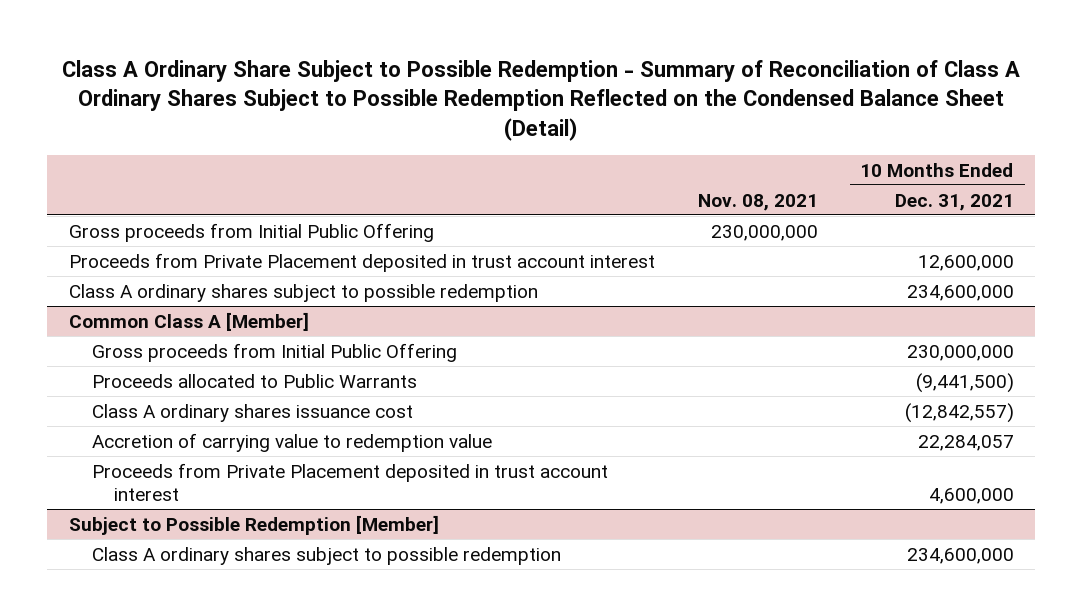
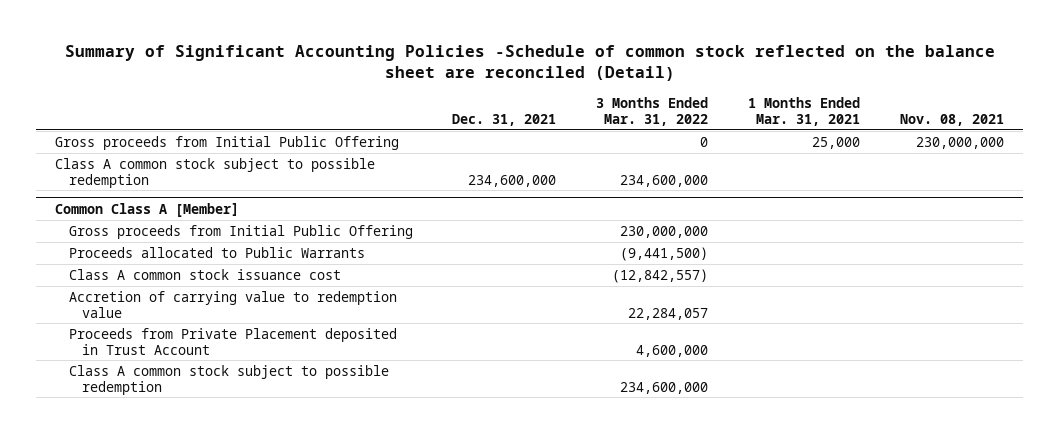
- Class A Ordinary Share Subject to Possible Redemption - Summary of Reconciliation of Class A Ordinary Shares Subject to Possible Redemption Reflected on the Condensed Balance Sheet (Detail)
+ Summary of Significant Accounting Policies -Schedule of common stock reflected on the balance sheet are reconciled (Detail)
- | Nov. 08, 2021 | 10 Months Ended Dec. 31, 2021
+ | Dec. 31, 2021 | 3 Months Ended Mar. 31, 2022 | 1 Months Ended Mar. 31, 2021 | Nov. 08, 2021
- Proceeds from Private Placement deposited in trust account interest | | 12,600,000
- Class A ordinary shares subject to possible redemption | | 234,600,000
+ Class A common stock subject to possible redemption | 234,600,000 | 234,600,000 | |
@ Common Class A [Member]
- Class A ordinary shares issuance cost | | (12,842,557)
+ Class A common stock issuance cost | | (12,842,557) | |
- Proceeds from Private Placement deposited in trust account interest | | 4,600,000
- Subject to Possible Redemption [Member]
- Class A ordinary shares subject to possible redemption | | 234,600,000
@ Common Class A [Member]
+ Proceeds from Private Placement deposited in Trust Account | | 4,600,000 | |
+ Class A common stock subject to possible redemption | | 234,600,000 | |

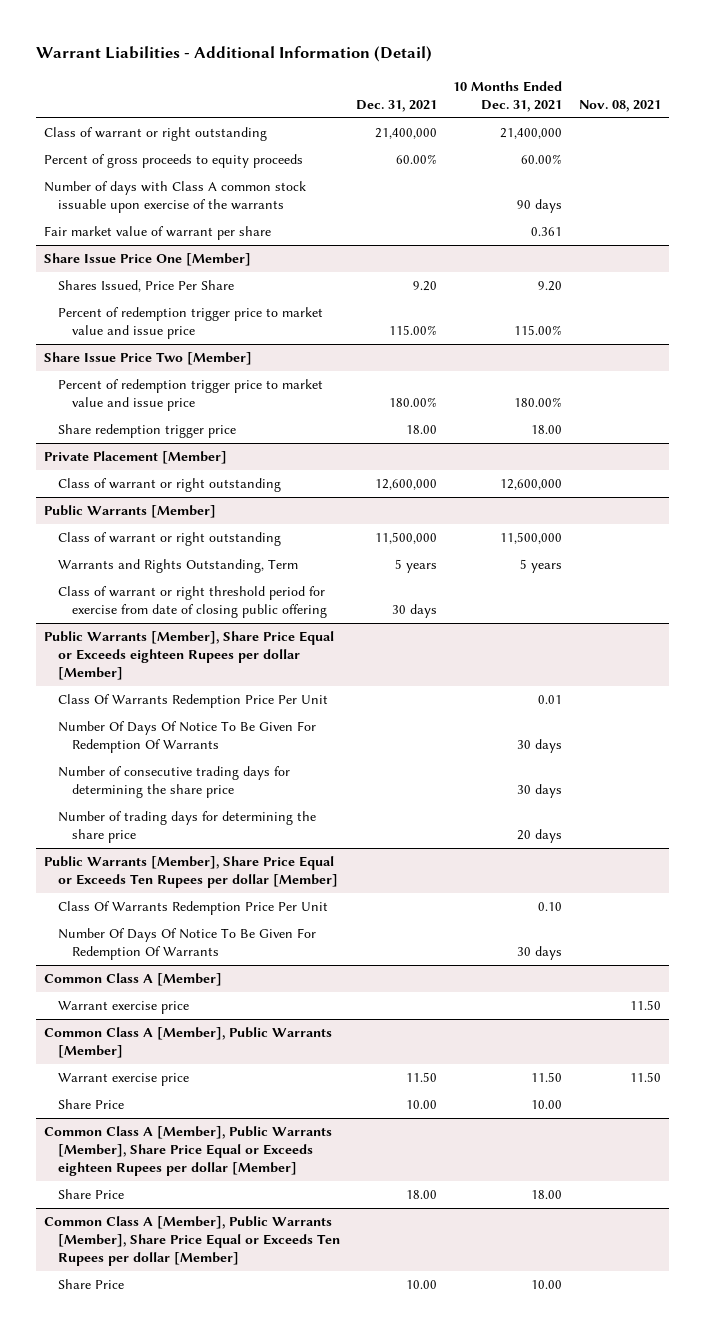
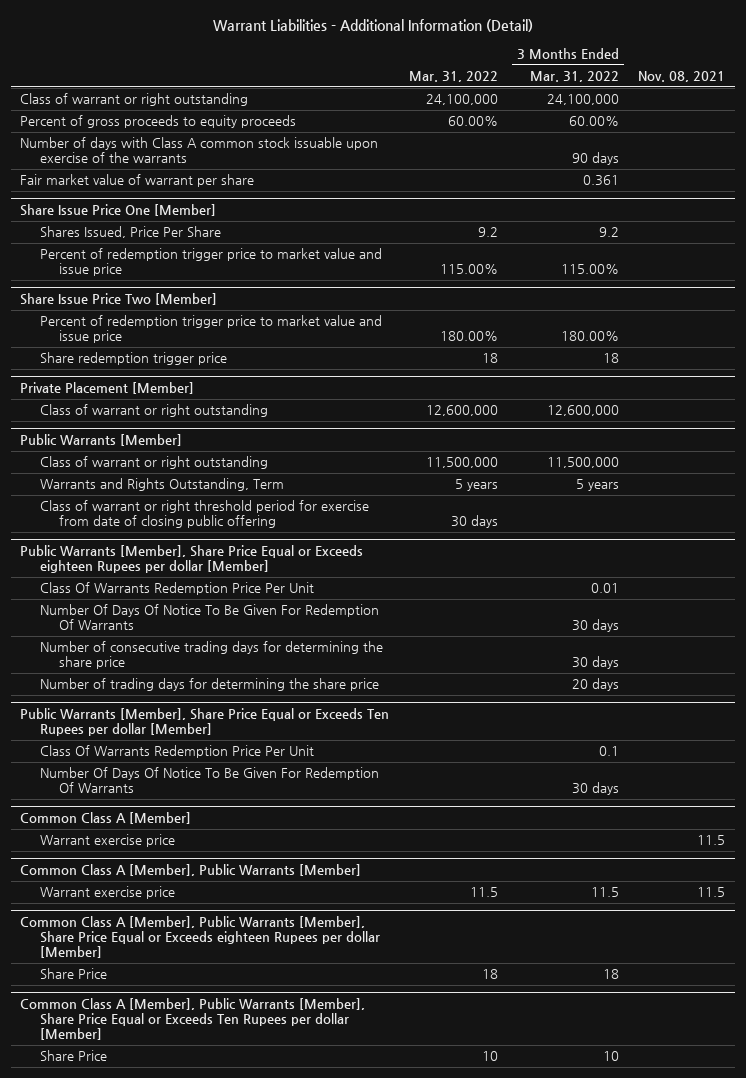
- | Dec. 31, 2021 | 10 Months Ended Dec. 31, 2021 | Nov. 08, 2021
+ | Mar. 31, 2022 | 3 Months Ended Mar. 31, 2022 | Nov. 08, 2021
@ Common Class A [Member]
- Warrant exercise price | | | 11.50
+ Warrant exercise price | | | 11.5
@ Common Class A [Member], Public Warrants [Member]
- Warrant exercise price | 11.50 | 11.50 | 11.50
- Share Price | 10.00 | 10.00 |
+ Warrant exercise price | 11.5 | 11.5 | 11.5

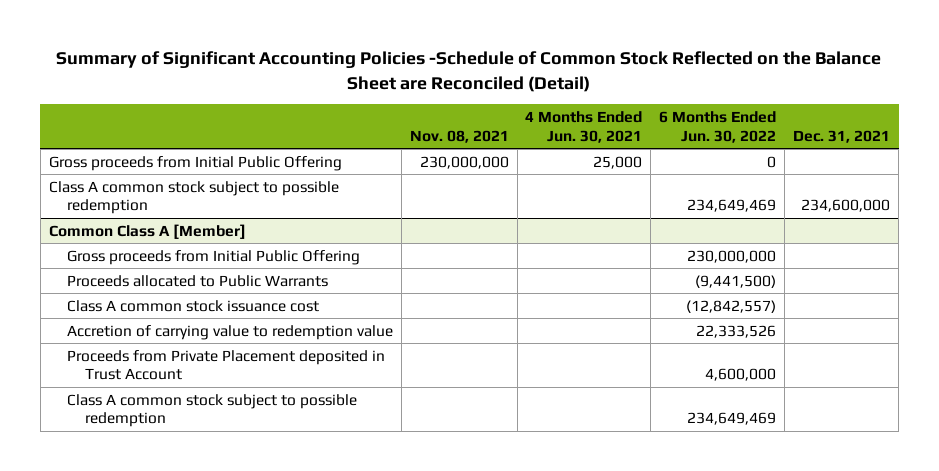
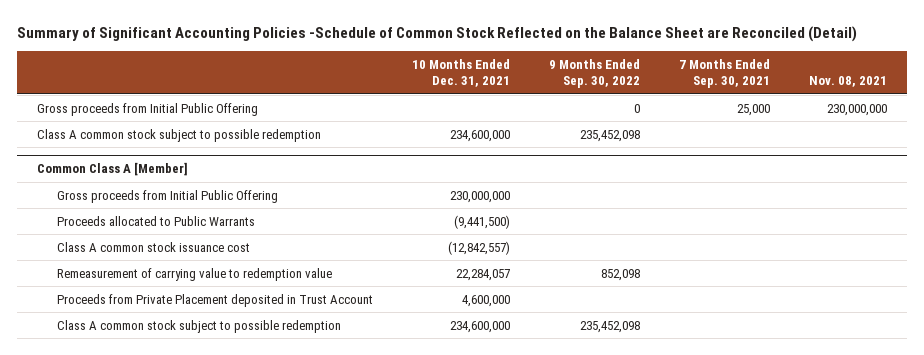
- | Nov. 08, 2021 | 4 Months Ended Jun. 30, 2021 | 6 Months Ended Jun. 30, 2022 | Dec. 31, 2021
+ | 10 Months Ended Dec. 31, 2021 | 9 Months Ended Sep. 30, 2022 | 7 Months Ended Sep. 30, 2021 | Nov. 08, 2021
@ Common Class A [Member]
- Accretion of carrying value to redemption value | | | 22,333,526 |
+ Remeasurement of carrying value to redemption value | 22,284,057 | 852,098 | |

